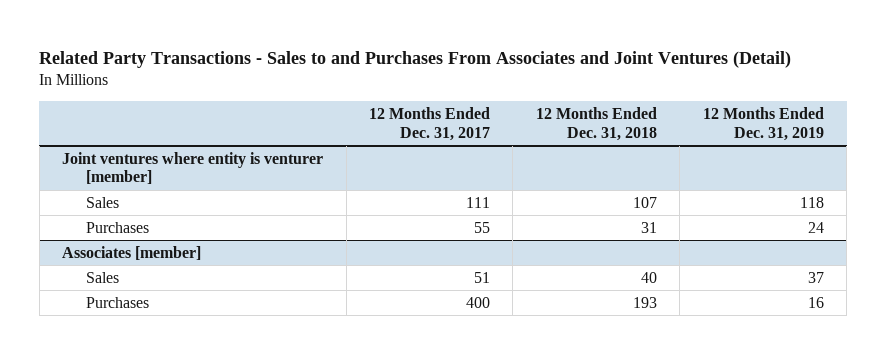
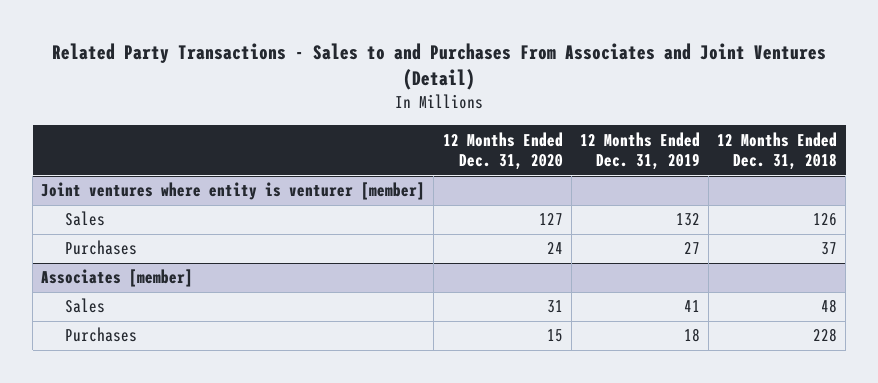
- | 12 Months Ended Dec. 31, 2017 | 12 Months Ended Dec. 31, 2018 | 12 Months Ended Dec. 31, 2019
+ | 12 Months Ended Dec. 31, 2020 | 12 Months Ended Dec. 31, 2019 | 12 Months Ended Dec. 31, 2018
@ Joint ventures where entity is venturer [member]
- Sales | 111 | 107 | 118
- Purchases | 55 | 31 | 24
+ Sales | 127 | 132 | 126
+ Purchases | 24 | 27 | 37
@ Associates [member]
- Sales | 51 | 40 | 37
- Purchases | 400 | 193 | 16
+ Sales | 31 | 41 | 48
+ Purchases | 15 | 18 | 228

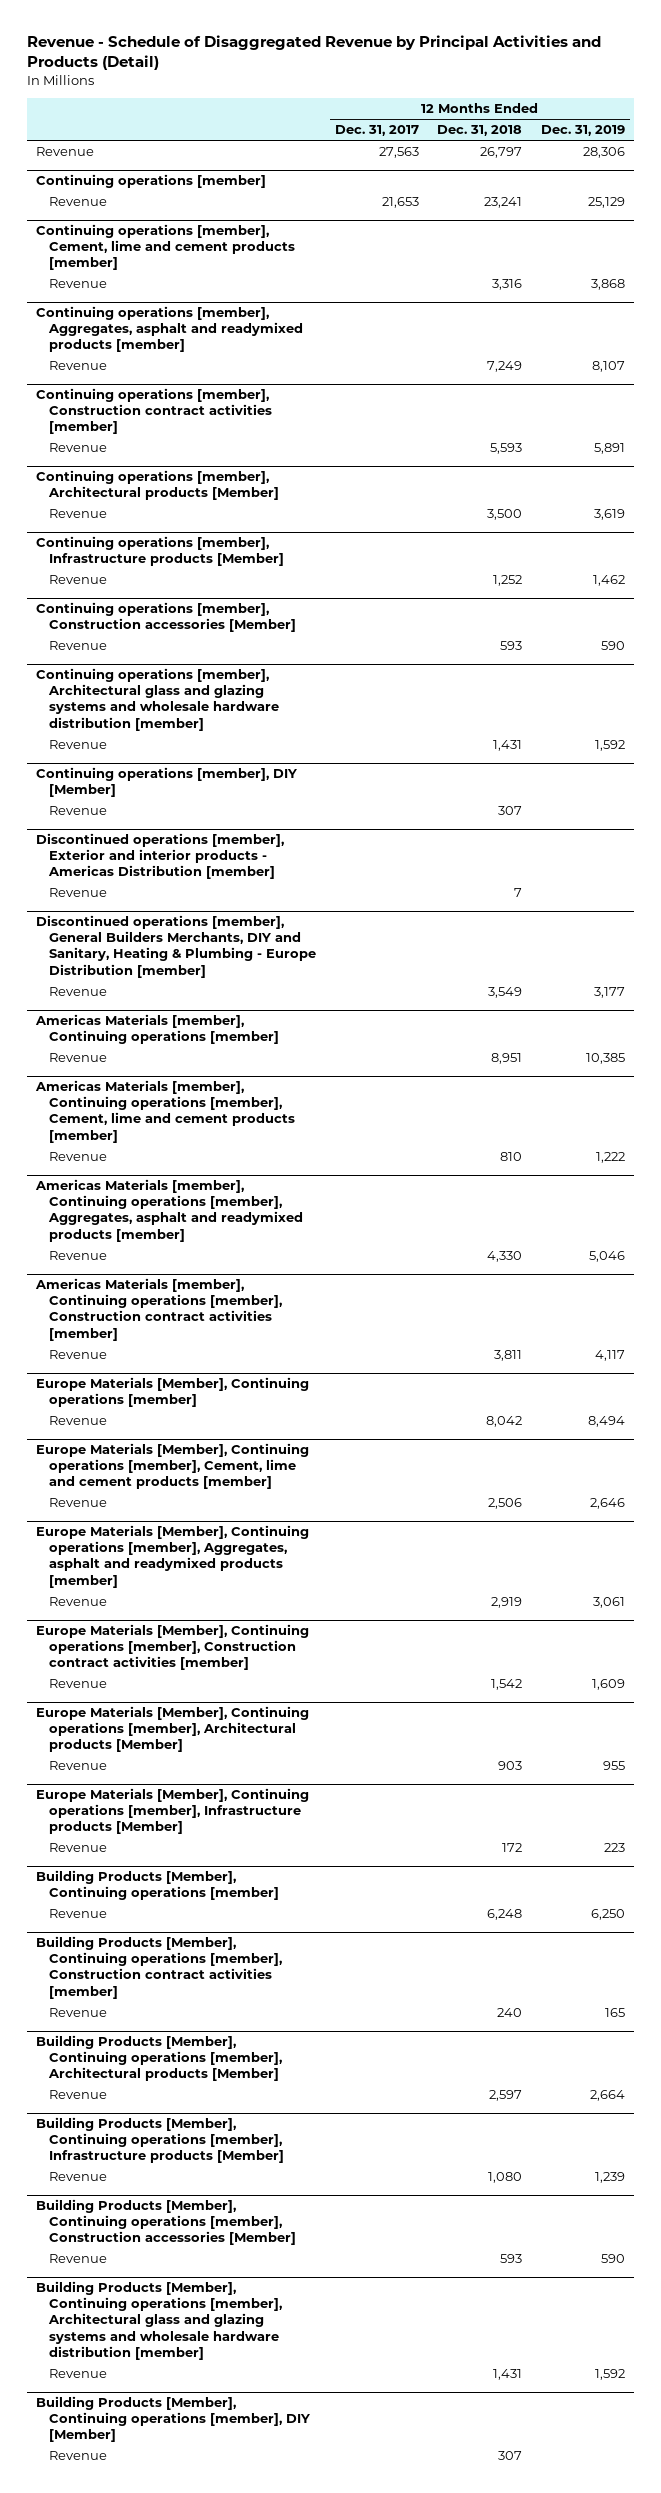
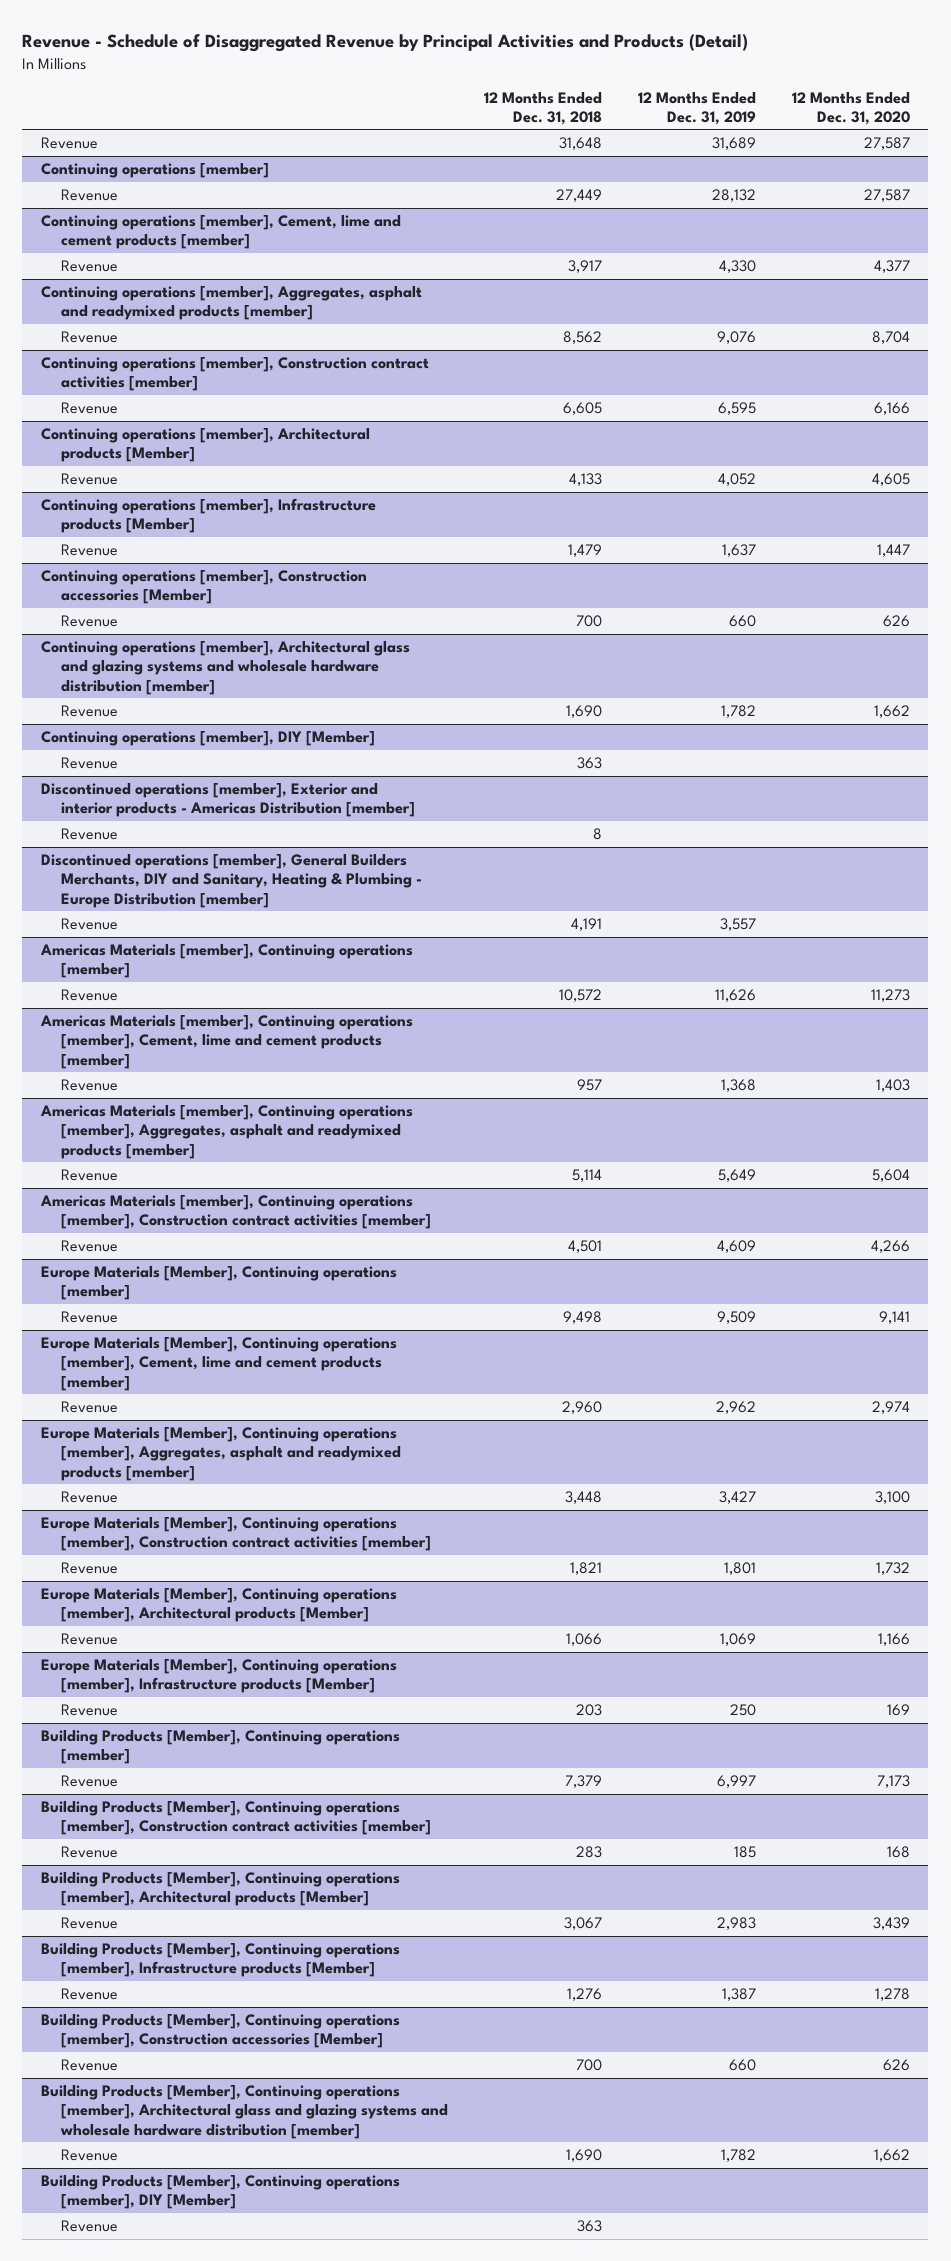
- | 12 Months Ended Dec. 31, 2017 | 12 Months Ended Dec. 31, 2018 | 12 Months Ended Dec. 31, 2019
+ | 12 Months Ended Dec. 31, 2018 | 12 Months Ended Dec. 31, 2019 | 12 Months Ended Dec. 31, 2020
- Revenue | 27,563 | 26,797 | 28,306
+ Revenue | 31,648 | 31,689 | 27,587
@ Continuing operations [member]
- Revenue | 21,653 | 23,241 | 25,129
+ Revenue | 27,449 | 28,132 | 27,587
@ Continuing operations [member], Cement, lime and cement products [member]
- Revenue | | 3,316 | 3,868
+ Revenue | 3,917 | 4,330 | 4,377
@ Continuing operations [member], Aggregates, asphalt and readymixed products [member]
- Revenue | | 7,249 | 8,107
+ Revenue | 8,562 | 9,076 | 8,704
@ Continuing operations [member], Construction contract activities [member]
- Revenue | | 5,593 | 5,891
+ Revenue | 6,605 | 6,595 | 6,166
@ Continuing operations [member], Architectural products [Member]
- Revenue | | 3,500 | 3,619
+ Revenue | 4,133 | 4,052 | 4,605
@ Continuing operations [member], Infrastructure products [Member]
- Revenue | | 1,252 | 1,462
+ Revenue | 1,479 | 1,637 | 1,447
@ Continuing operations [member], Construction accessories [Member]
- Revenue | | 593 | 590
+ Revenue | 700 | 660 | 626
@ Continuing operations [member], Architectural glass and glazing systems and wholesale hardware distribution [member]
- Revenue | | 1,431 | 1,592
+ Revenue | 1,690 | 1,782 | 1,662
@ Continuing operations [member], DIY [Member]
- Revenue | | 307 |
+ Revenue | 363 | |
@ Discontinued operations [member], Exterior and interior products - Americas Distribution [member]
- Revenue | | 7 |
+ Revenue | 8 | |
@ Discontinued operations [member], General Builders Merchants, DIY and Sanitary, Heating & Plumbing - Europe Distribution [member]
- Revenue | | 3,549 | 3,177
+ Revenue | 4,191 | 3,557 |
@ Americas Materials [member], Continuing operations [member]
- Revenue | | 8,951 | 10,385
+ Revenue | 10,572 | 11,626 | 11,273
@ Americas Materials [member], Continuing operations [member], Cement, lime and cement products [member]
- Revenue | | 810 | 1,222
+ Revenue | 957 | 1,368 | 1,403
@ Americas Materials [member], Continuing operations [member], Aggregates, asphalt and readymixed products [member]
- Revenue | | 4,330 | 5,046
+ Revenue | 5,114 | 5,649 | 5,604
@ Americas Materials [member], Continuing operations [member], Construction contract activities [member]
- Revenue | | 3,811 | 4,117
+ Revenue | 4,501 | 4,609 | 4,266
@ Europe Materials [Member], Continuing operations [member]
- Revenue | | 8,042 | 8,494
+ Revenue | 9,498 | 9,509 | 9,141
@ Europe Materials [Member], Continuing operations [member], Cement, lime and cement products [member]
- Revenue | | 2,506 | 2,646
+ Revenue | 2,960 | 2,962 | 2,974
@ Europe Materials [Member], Continuing operations [member], Aggregates, asphalt and readymixed products [member]
- Revenue | | 2,919 | 3,061
+ Revenue | 3,448 | 3,427 | 3,100
@ Europe Materials [Member], Continuing operations [member], Construction contract activities [member]
- Revenue | | 1,542 | 1,609
+ Revenue | 1,821 | 1,801 | 1,732
@ Europe Materials [Member], Continuing operations [member], Architectural products [Member]
- Revenue | | 903 | 955
+ Revenue | 1,066 | 1,069 | 1,166
@ Europe Materials [Member], Continuing operations [member], Infrastructure products [Member]
- Revenue | | 172 | 223
+ Revenue | 203 | 250 | 169
@ Building Products [Member], Continuing operations [member]
- Revenue | | 6,248 | 6,250
+ Revenue | 7,379 | 6,997 | 7,173
@ Building Products [Member], Continuing operations [member], Construction contract activities [member]
- Revenue | | 240 | 165
+ Revenue | 283 | 185 | 168
@ Building Products [Member], Continuing operations [member], Architectural products [Member]
- Revenue | | 2,597 | 2,664
+ Revenue | 3,067 | 2,983 | 3,439
@ Building Products [Member], Continuing operations [member], Infrastructure products [Member]
- Revenue | | 1,080 | 1,239
+ Revenue | 1,276 | 1,387 | 1,278
@ Building Products [Member], Continuing operations [member], Construction accessories [Member]
- Revenue | | 593 | 590
+ Revenue | 700 | 660 | 626
@ Building Products [Member], Continuing operations [member], Architectural glass and glazing systems and wholesale hardware distribution [member]
- Revenue | | 1,431 | 1,592
+ Revenue | 1,690 | 1,782 | 1,662
@ Building Products [Member], Continuing operations [member], DIY [Member]
- Revenue | | 307 |
+ Revenue | 363 | |

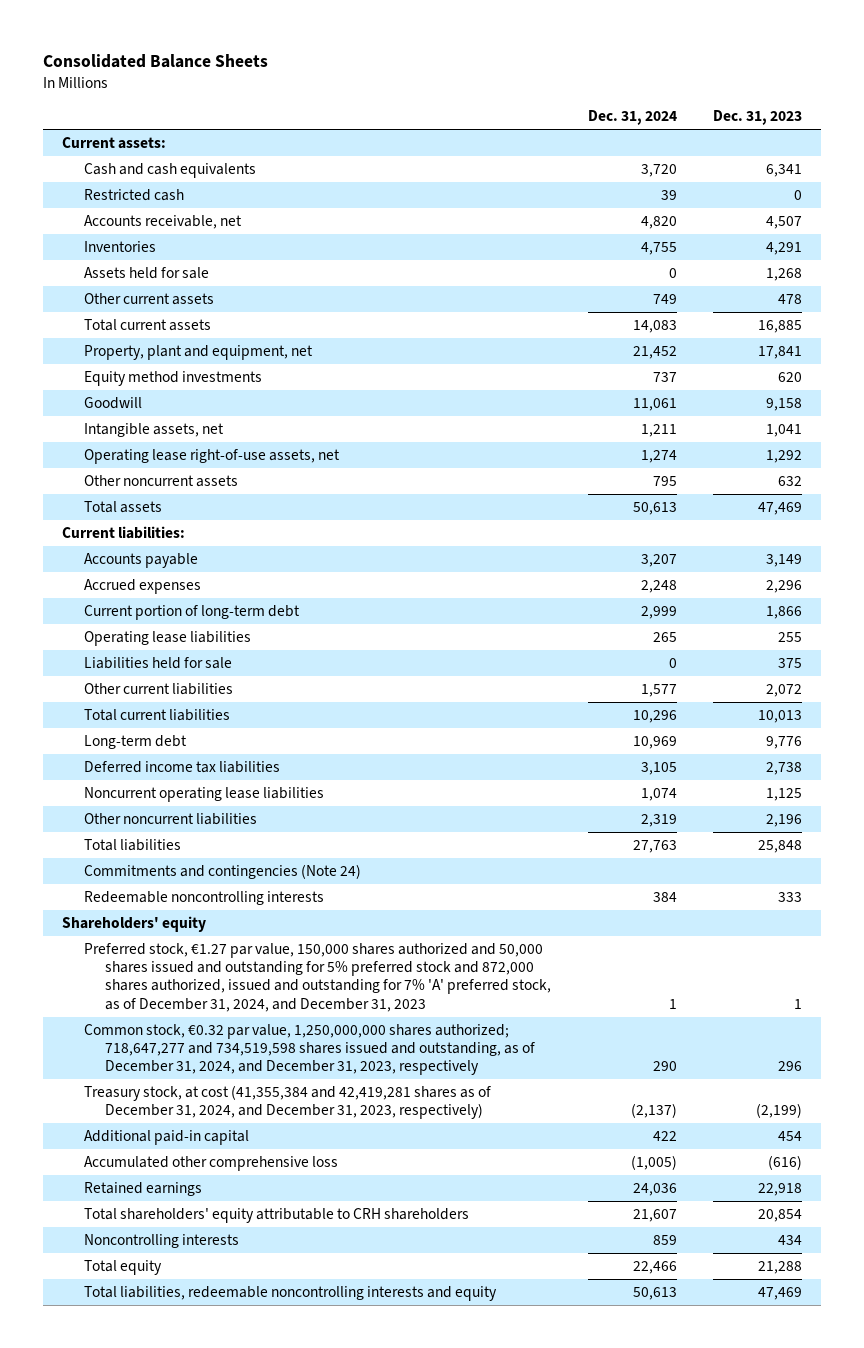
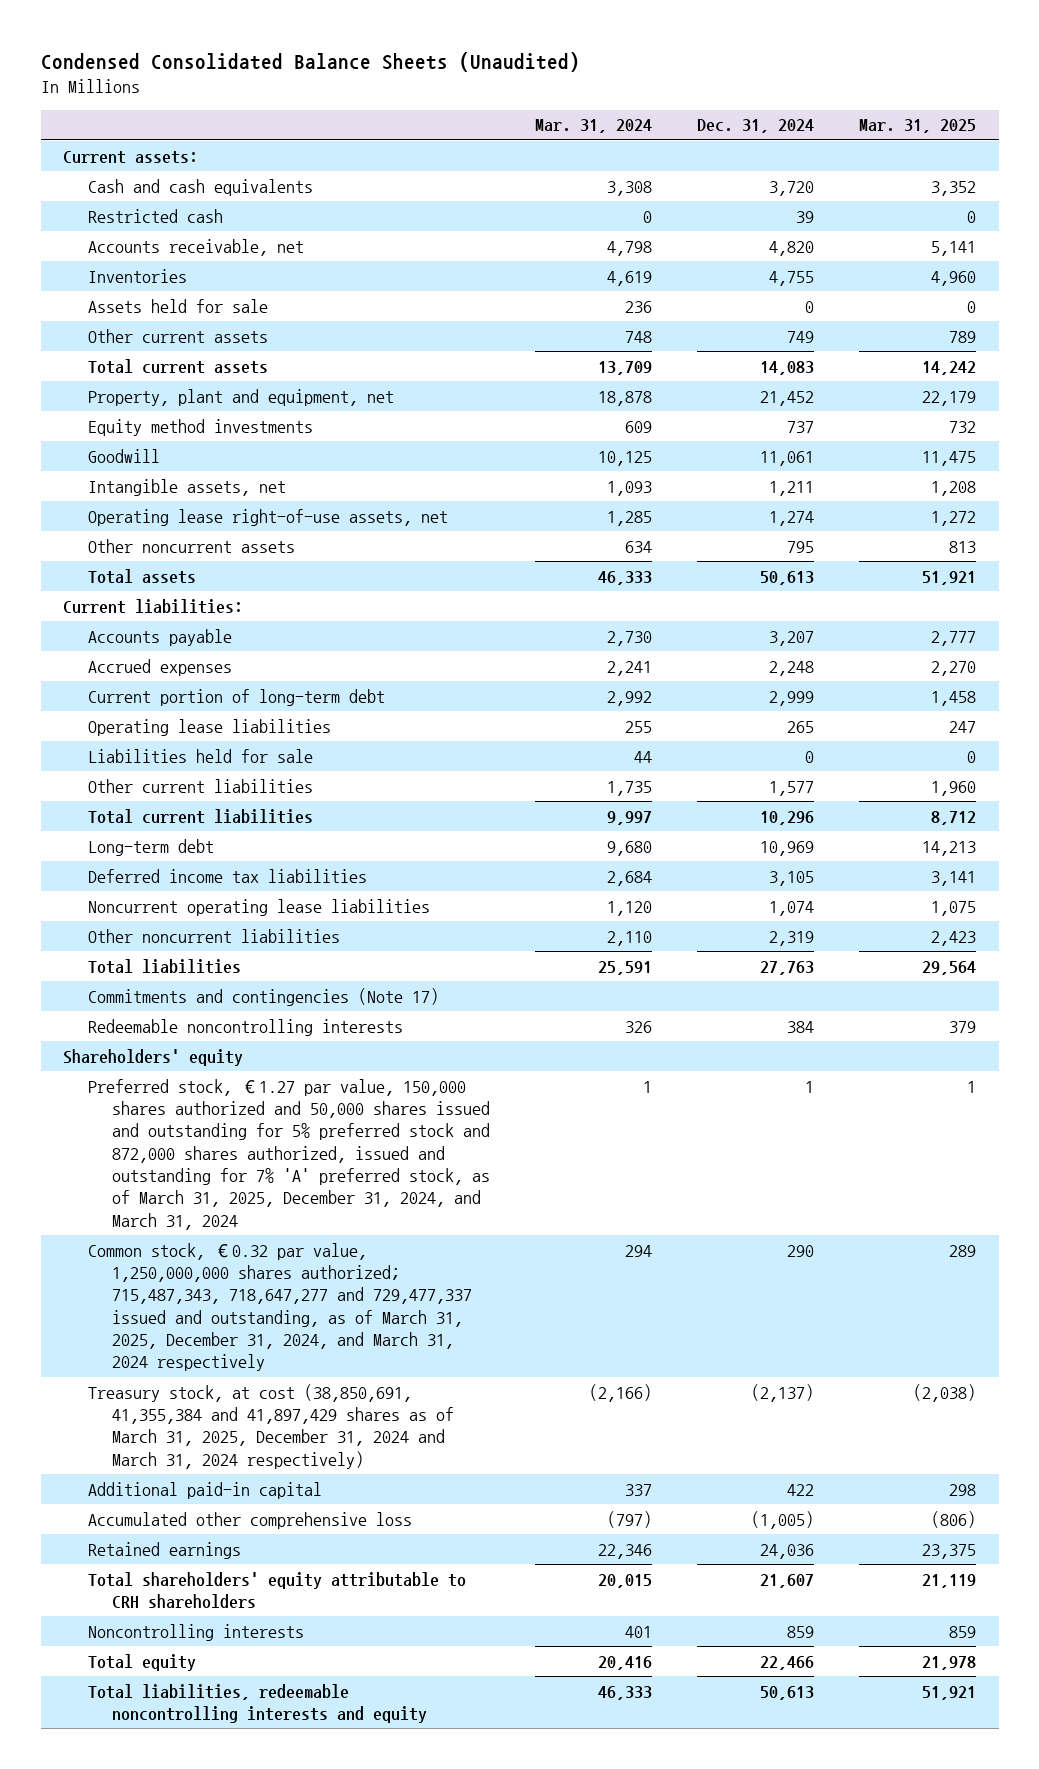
- Consolidated Balance Sheets
+ Condensed Consolidated Balance Sheets (Unaudited)
- | Dec. 31, 2024 | Dec. 31, 2023
+ | Mar. 31, 2024 | Dec. 31, 2024 | Mar. 31, 2025
- Commitments and contingencies (Note 24)
+ Commitments and contingencies (Note 17)
- Preferred stock, €1.27 par value, 150,000 shares authorized and 50,000 shares issued and outstanding for 5% preferred stock and 872,000 shares authorized, issued and outstanding for 7% 'A' preferred stock, as of December 31, 2024, and December 31, 2023 | 1 | 1
- Common stock, €0.32 par value, 1,250,000,000 shares authorized; 718,647,277 and 734,519,598 shares issued and outstanding, as of December 31, 2024, and December 31, 2023, respectively | 290 | 296
- Treasury stock, at cost (41,355,384 and 42,419,281 shares as of December 31, 2024, and December 31, 2023, respectively) | (2,137) | (2,199)
+ Preferred stock, €1.27 par value, 150,000 shares authorized and 50,000 shares issued and outstanding for 5% preferred stock and 872,000 shares authorized, issued and outstanding for 7% 'A' preferred stock, as of March 31, 2025, December 31, 2024, and March 31, 2024 | 1 | 1 | 1
+ Common stock, €0.32 par value, 1,250,000,000 shares authorized; 715,487,343, 718,647,277 and 729,477,337 issued and outstanding, as of March 31, 2025, December 31, 2024, and March 31, 2024 respectively | 294 | 290 | 289
+ Treasury stock, at cost (38,850,691, 41,355,384 and 41,897,429 shares as of March 31, 2025, December 31, 2024 and March 31, 2024 respectively) | (2,166) | (2,137) | (2,038)

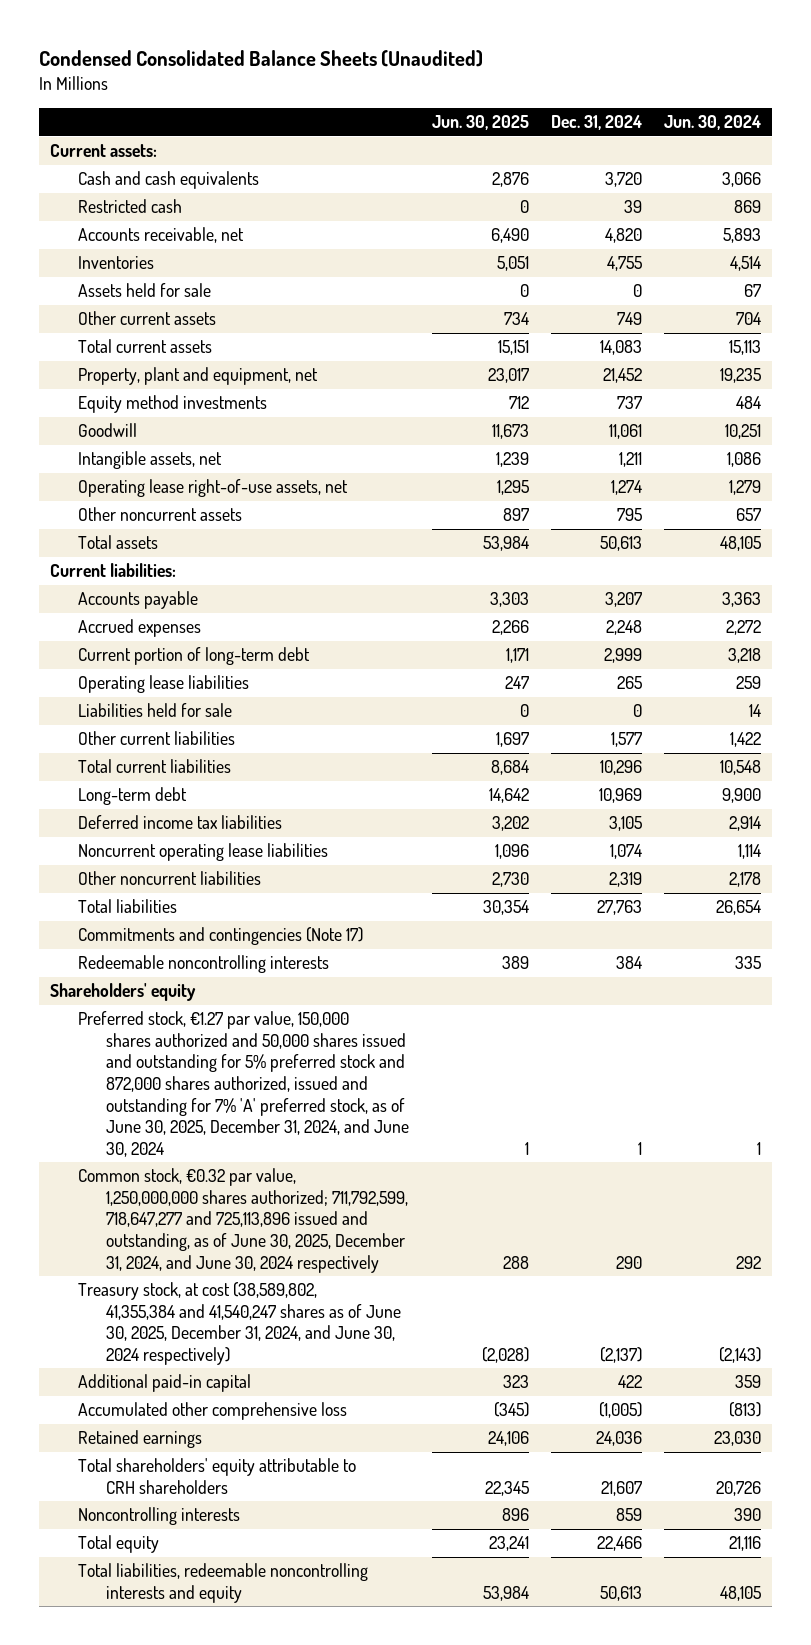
- | Mar. 31, 2024 | Dec. 31, 2024 | Mar. 31, 2025
+ | Jun. 30, 2025 | Dec. 31, 2024 | Jun. 30, 2024
- Preferred stock, €1.27 par value, 150,000 shares authorized and 50,000 shares issued and outstanding for 5% preferred stock and 872,000 shares authorized, issued and outstanding for 7% 'A' preferred stock, as of March 31, 2025, December 31, 2024, and March 31, 2024 | 1 | 1 | 1
- Common stock, €0.32 par value, 1,250,000,000 shares authorized; 715,487,343, 718,647,277 and 729,477,337 issued and outstanding, as of March 31, 2025, December 31, 2024, and March 31, 2024 respectively | 294 | 290 | 289
- Treasury stock, at cost (38,850,691, 41,355,384 and 41,897,429 shares as of March 31, 2025, December 31, 2024 and March 31, 2024 respectively) | (2,166) | (2,137) | (2,038)
+ Preferred stock, €1.27 par value, 150,000 shares authorized and 50,000 shares issued and outstanding for 5% preferred stock and 872,000 shares authorized, issued and outstanding for 7% 'A' preferred stock, as of June 30, 2025, December 31, 2024, and June 30, 2024 | 1 | 1 | 1
+ Common stock, €0.32 par value, 1,250,000,000 shares authorized; 711,792,599, 718,647,277 and 725,113,896 issued and outstanding, as of June 30, 2025, December 31, 2024, and June 30, 2024 respectively | 288 | 290 | 292
+ Treasury stock, at cost (38,589,802, 41,355,384 and 41,540,247 shares as of June 30, 2025, December 31, 2024, and June 30, 2024 respectively) | (2,028) | (2,137) | (2,143)

